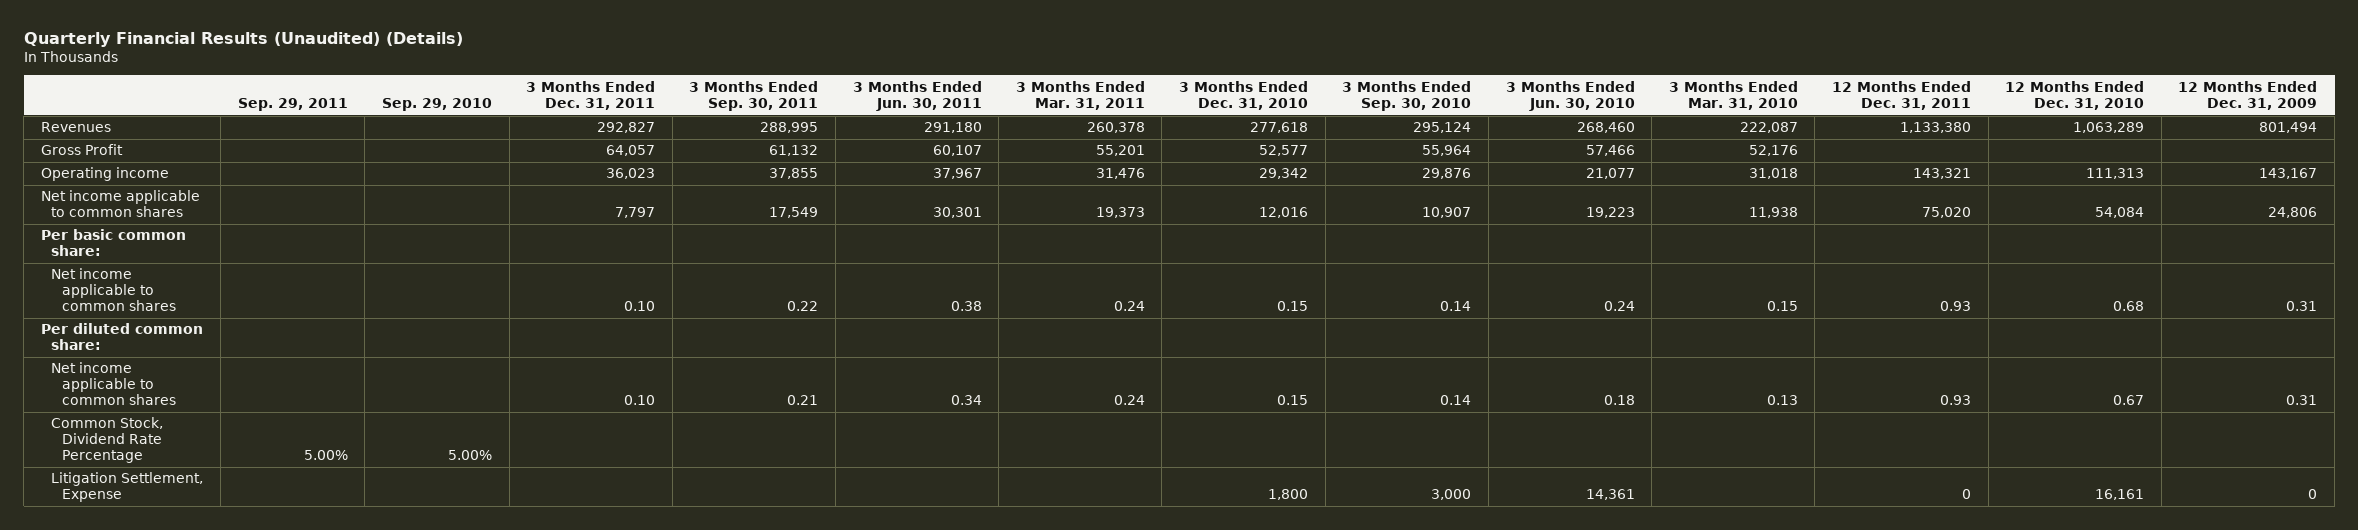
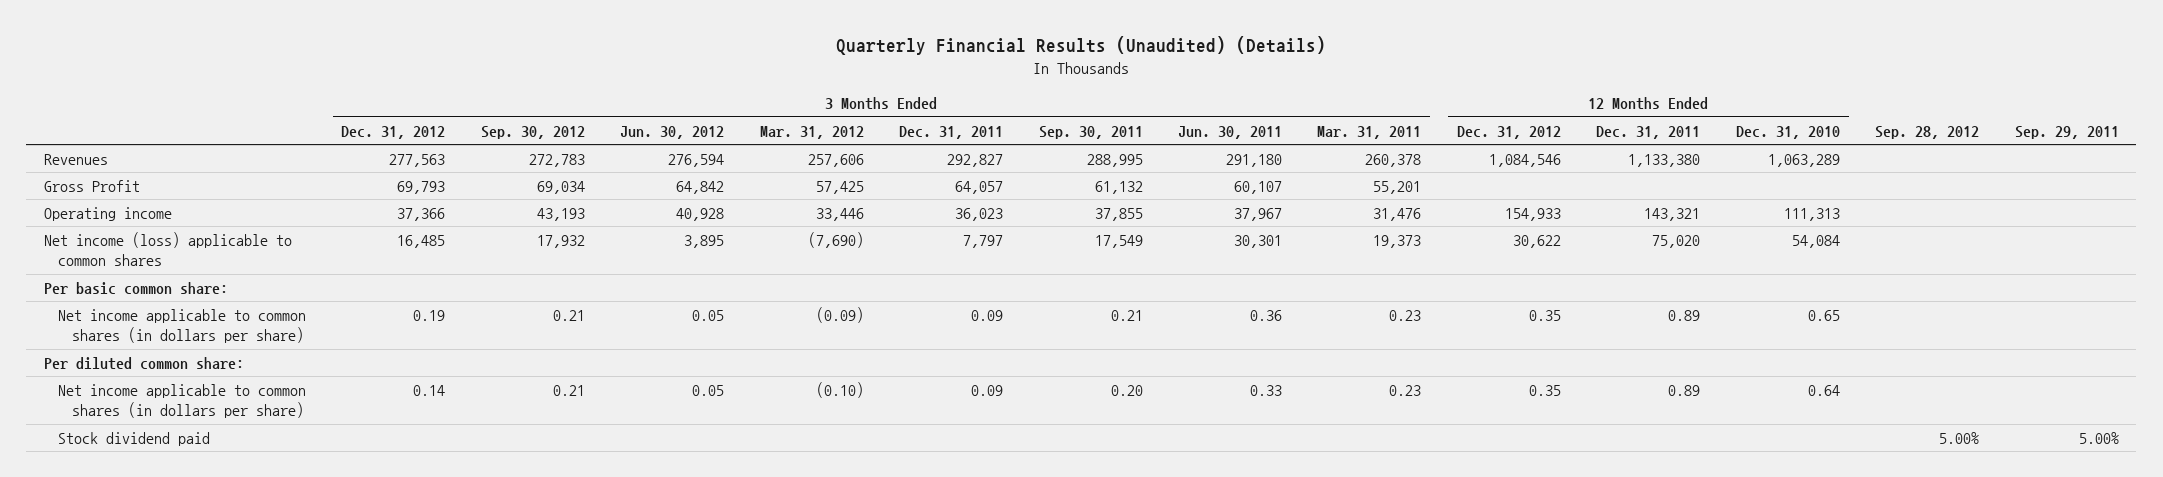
- | Sep. 29, 2011 | Sep. 29, 2010 | 3 Months Ended Dec. 31, 2011 | 3 Months Ended Sep. 30, 2011 | 3 Months Ended Jun. 30, 2011 | 3 Months Ended Mar. 31, 2011 | 3 Months Ended Dec. 31, 2010 | 3 Months Ended Sep. 30, 2010 | 3 Months Ended Jun. 30, 2010 | 3 Months Ended Mar. 31, 2010 | 12 Months Ended Dec. 31, 2011 | 12 Months Ended Dec. 31, 2010 | 12 Months Ended Dec. 31, 2009
+ | 3 Months Ended Dec. 31, 2012 | 3 Months Ended Sep. 30, 2012 | 3 Months Ended Jun. 30, 2012 | 3 Months Ended Mar. 31, 2012 | 3 Months Ended Dec. 31, 2011 | 3 Months Ended Sep. 30, 2011 | 3 Months Ended Jun. 30, 2011 | 3 Months Ended Mar. 31, 2011 | 12 Months Ended Dec. 31, 2012 | 12 Months Ended Dec. 31, 2011 | 12 Months Ended Dec. 31, 2010 | Sep. 28, 2012 | Sep. 29, 2011
- Net income applicable to common shares | | | 7,797 | 17,549 | 30,301 | 19,373 | 12,016 | 10,907 | 19,223 | 11,938 | 75,020 | 54,084 | 24,806
+ Net income (loss) applicable to common shares | 16,485 | 17,932 | 3,895 | (7,690) | 7,797 | 17,549 | 30,301 | 19,373 | 30,622 | 75,020 | 54,084 | |
- Net income applicable to common shares | | | 0.10 | 0.22 | 0.38 | 0.24 | 0.15 | 0.14 | 0.24 | 0.15 | 0.93 | 0.68 | 0.31
+ Net income applicable to common shares (in dollars per share) | 0.19 | 0.21 | 0.05 | (0.09) | 0.09 | 0.21 | 0.36 | 0.23 | 0.35 | 0.89 | 0.65 | |
- Net income applicable to common shares | | | 0.10 | 0.21 | 0.34 | 0.24 | 0.15 | 0.14 | 0.18 | 0.13 | 0.93 | 0.67 | 0.31
- Common Stock, Dividend Rate Percentage | 5.00% | 5.00% | | | | | | | | | | |
- Litigation Settlement, Expense | | | | | | | 1,800 | 3,000 | 14,361 | | 0 | 16,161 | 0
+ Net income applicable to common shares (in dollars per share) | 0.14 | 0.21 | 0.05 | (0.10) | 0.09 | 0.20 | 0.33 | 0.23 | 0.35 | 0.89 | 0.64 | |
+ Stock dividend paid | | | | | | | | | | | | 5.00% | 5.00%

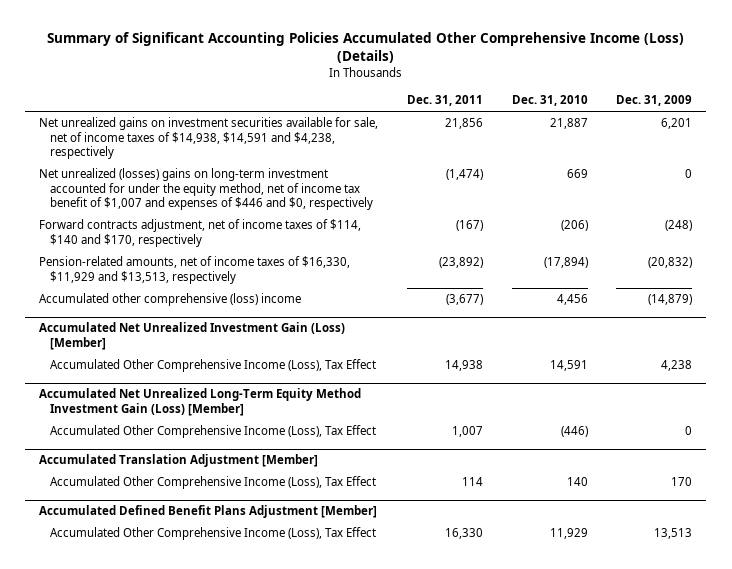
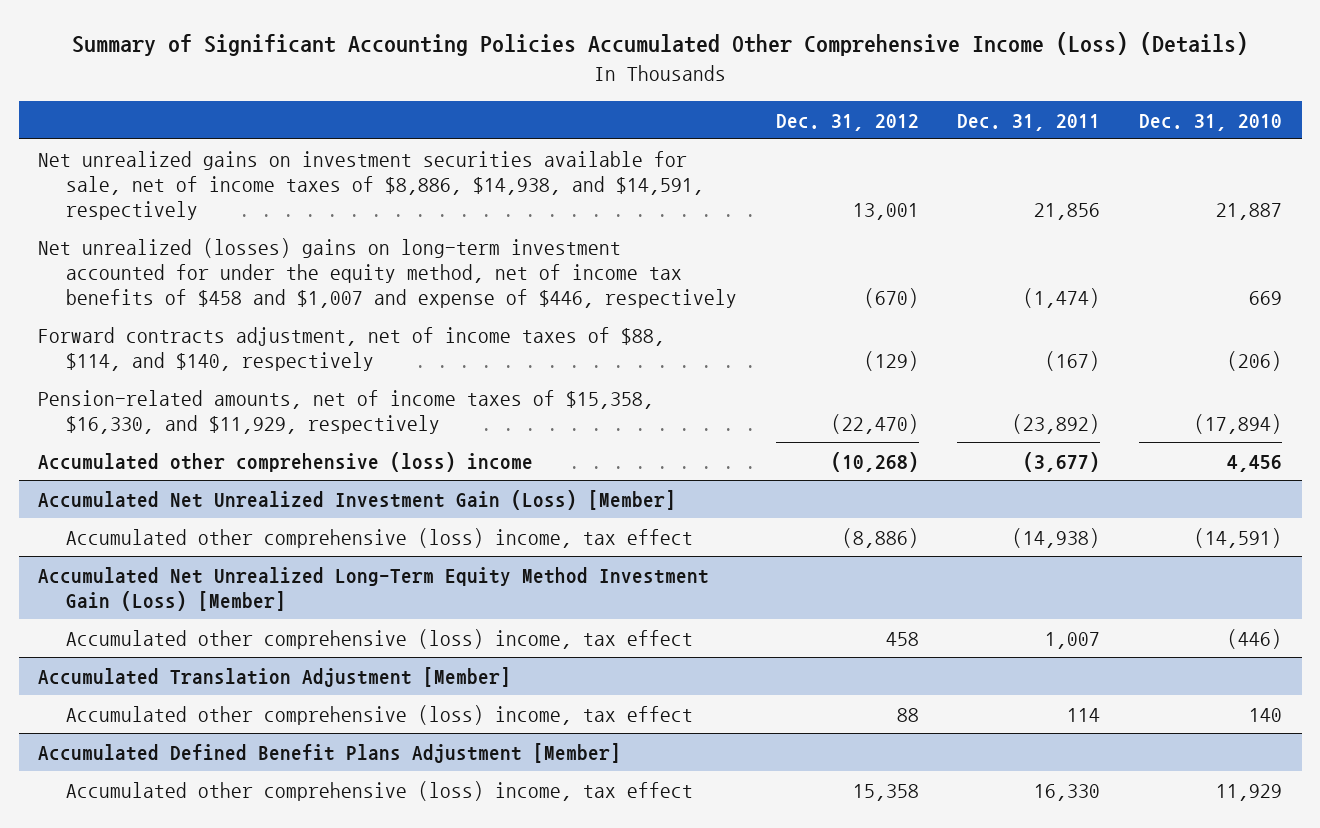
- | Dec. 31, 2011 | Dec. 31, 2010 | Dec. 31, 2009
+ | Dec. 31, 2012 | Dec. 31, 2011 | Dec. 31, 2010
- Net unrealized gains on investment securities available for sale, net of income taxes of $14,938, $14,591 and $4,238, respectively | 21,856 | 21,887 | 6,201
- Net unrealized (losses) gains on long-term investment accounted for under the equity method, net of income tax benefit of $1,007 and expenses of $446 and $0, respectively | (1,474) | 669 | 0
- Forward contracts adjustment, net of income taxes of $114, $140 and $170, respectively | (167) | (206) | (248)
- Pension-related amounts, net of income taxes of $16,330, $11,929 and $13,513, respectively | (23,892) | (17,894) | (20,832)
+ Net unrealized gains on investment securities available for sale, net of income taxes of $8,886, $14,938, and $14,591, respectively | 13,001 | 21,856 | 21,887
+ Net unrealized (losses) gains on long-term investment accounted for under the equity method, net of income tax benefits of $458 and $1,007 and expense of $446, respectively | (670) | (1,474) | 669
+ Forward contracts adjustment, net of income taxes of $88, $114, and $140, respectively | (129) | (167) | (206)
+ Pension-related amounts, net of income taxes of $15,358, $16,330, and $11,929, respectively | (22,470) | (23,892) | (17,894)
@ Accumulated Net Unrealized Investment Gain (Loss) [Member]
- Accumulated Other Comprehensive Income (Loss), Tax Effect | 14,938 | 14,591 | 4,238
+ Accumulated other comprehensive (loss) income, tax effect | (8,886) | (14,938) | (14,591)
@ Accumulated Net Unrealized Long-Term Equity Method Investment Gain (Loss) [Member]
- Accumulated Other Comprehensive Income (Loss), Tax Effect | 1,007 | (446) | 0
+ Accumulated other comprehensive (loss) income, tax effect | 458 | 1,007 | (446)
@ Accumulated Translation Adjustment [Member]
- Accumulated Other Comprehensive Income (Loss), Tax Effect | 114 | 140 | 170
+ Accumulated other comprehensive (loss) income, tax effect | 88 | 114 | 140
@ Accumulated Defined Benefit Plans Adjustment [Member]
- Accumulated Other Comprehensive Income (Loss), Tax Effect | 16,330 | 11,929 | 13,513
+ Accumulated other comprehensive (loss) income, tax effect | 15,358 | 16,330 | 11,929

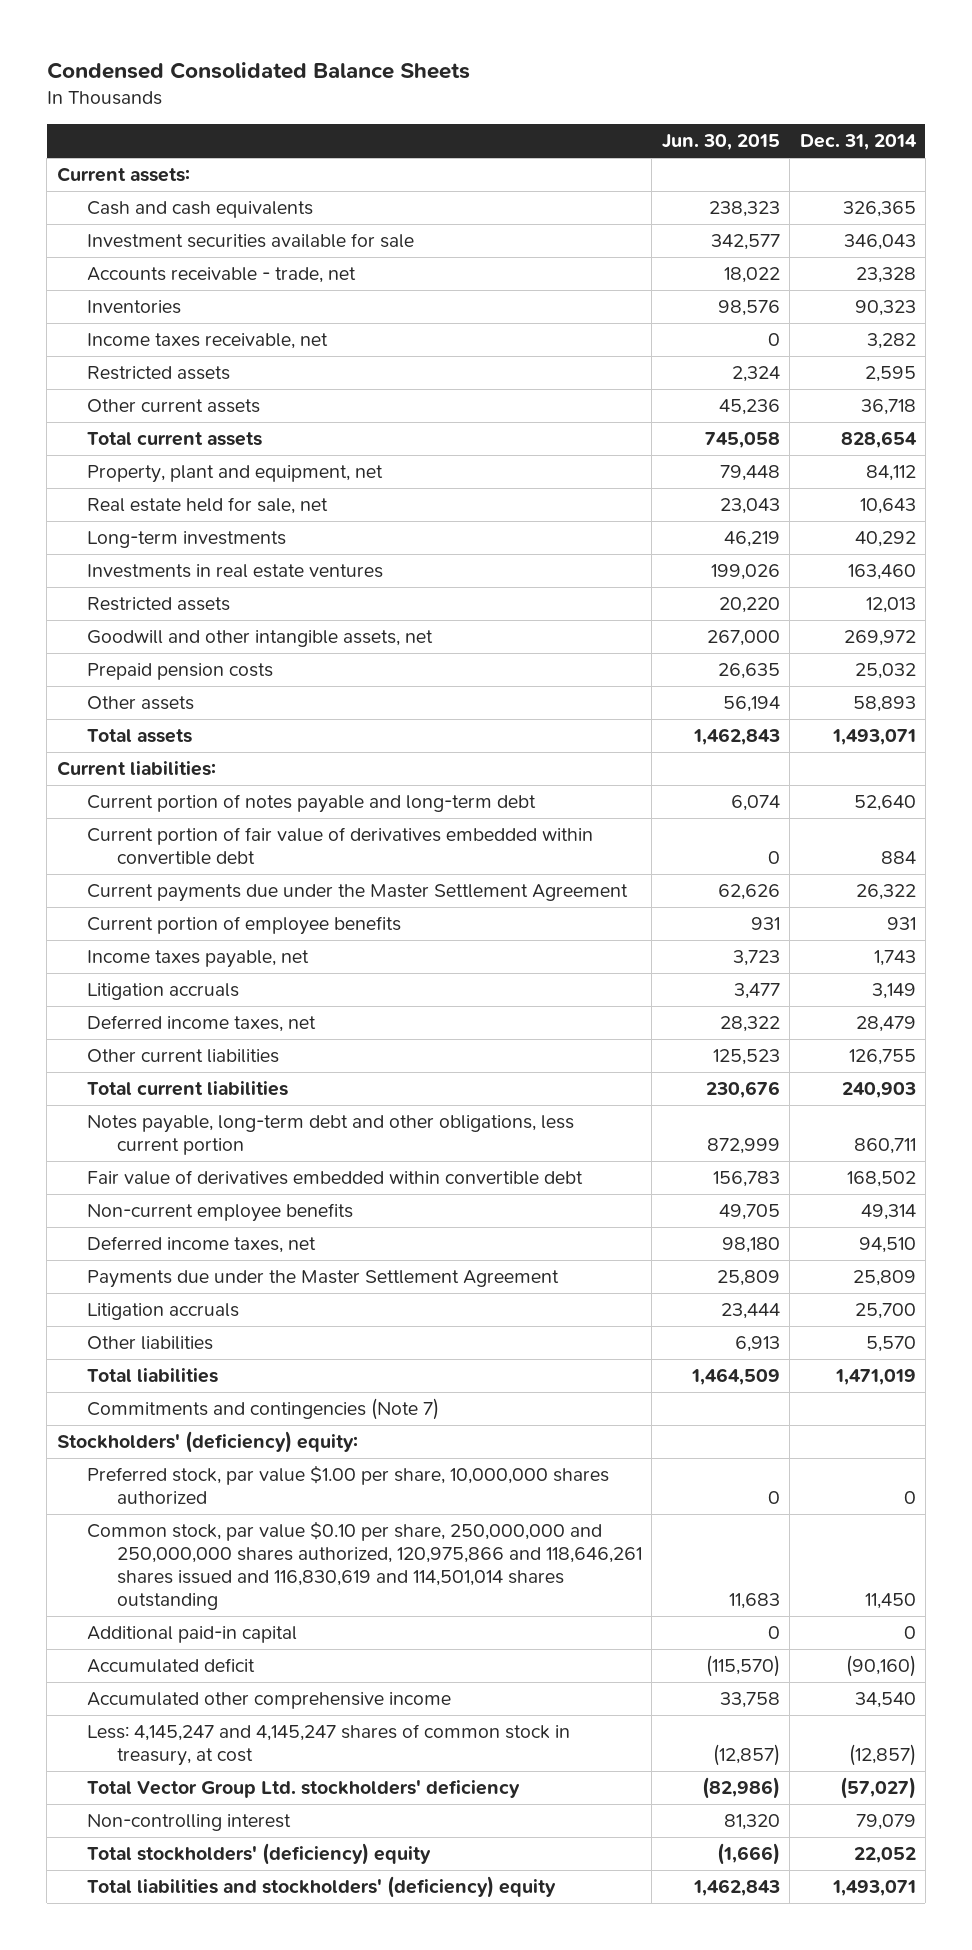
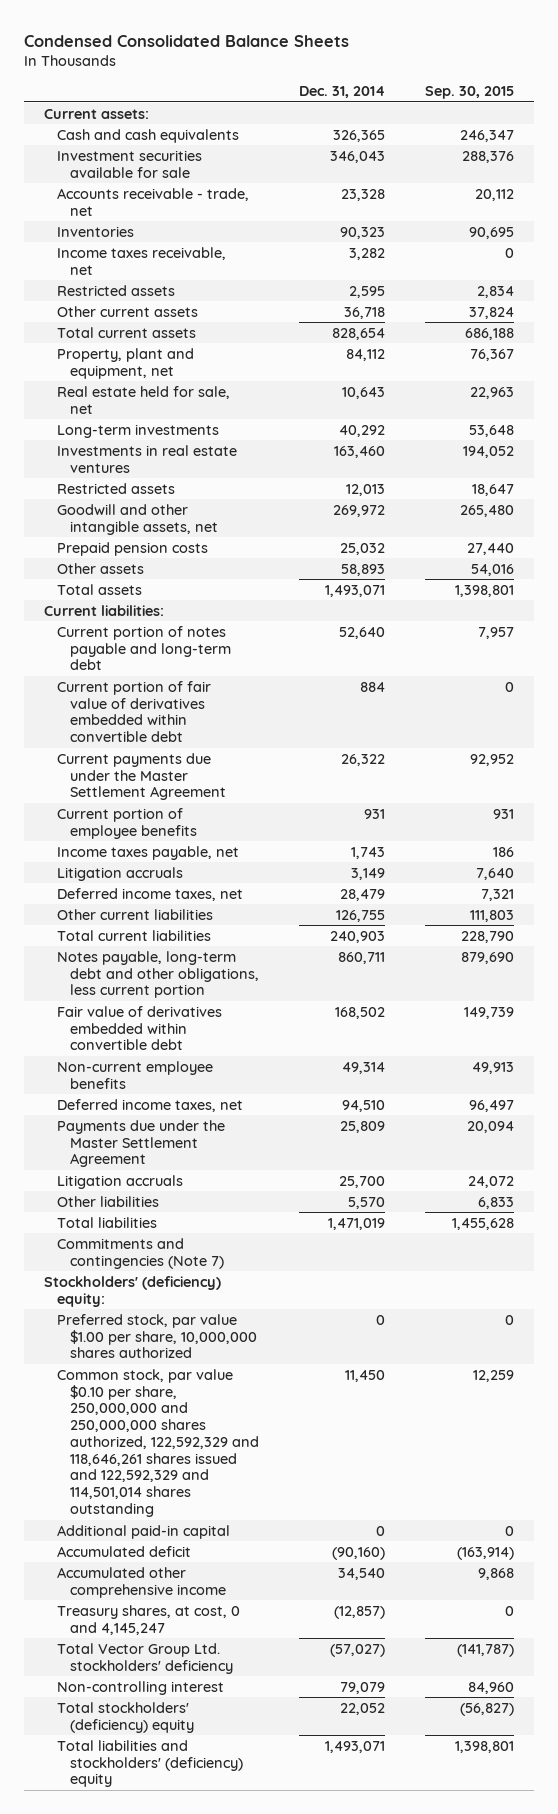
- | Jun. 30, 2015 | Dec. 31, 2014
+ | Dec. 31, 2014 | Sep. 30, 2015
- Common stock, par value $0.10 per share, 250,000,000 and 250,000,000 shares authorized, 120,975,866 and 118,646,261 shares issued and 116,830,619 and 114,501,014 shares outstanding | 11,683 | 11,450
+ Common stock, par value $0.10 per share, 250,000,000 and 250,000,000 shares authorized, 122,592,329 and 118,646,261 shares issued and 122,592,329 and 114,501,014 shares outstanding | 11,450 | 12,259
- Less: 4,145,247 and 4,145,247 shares of common stock in treasury, at cost | (12,857) | (12,857)
+ Treasury shares, at cost, 0 and 4,145,247 | (12,857) | 0

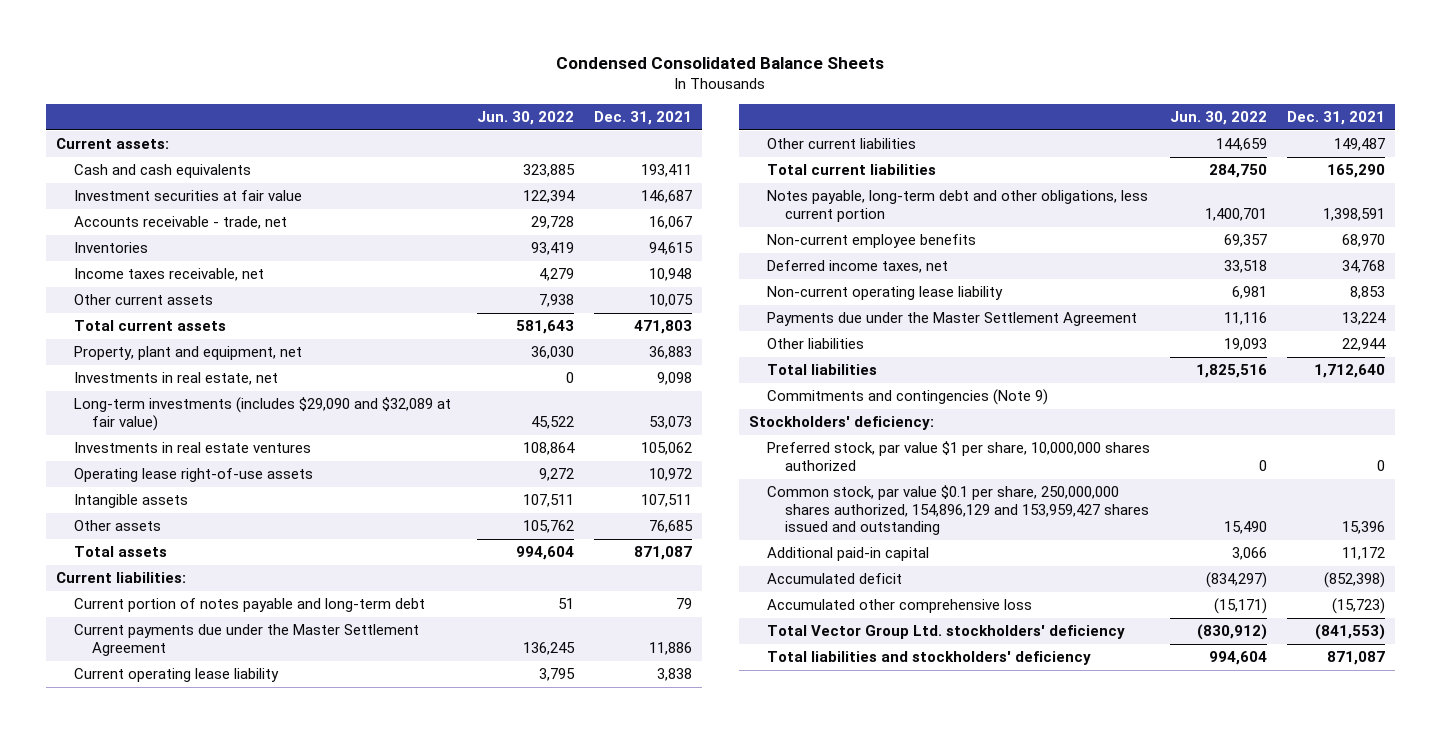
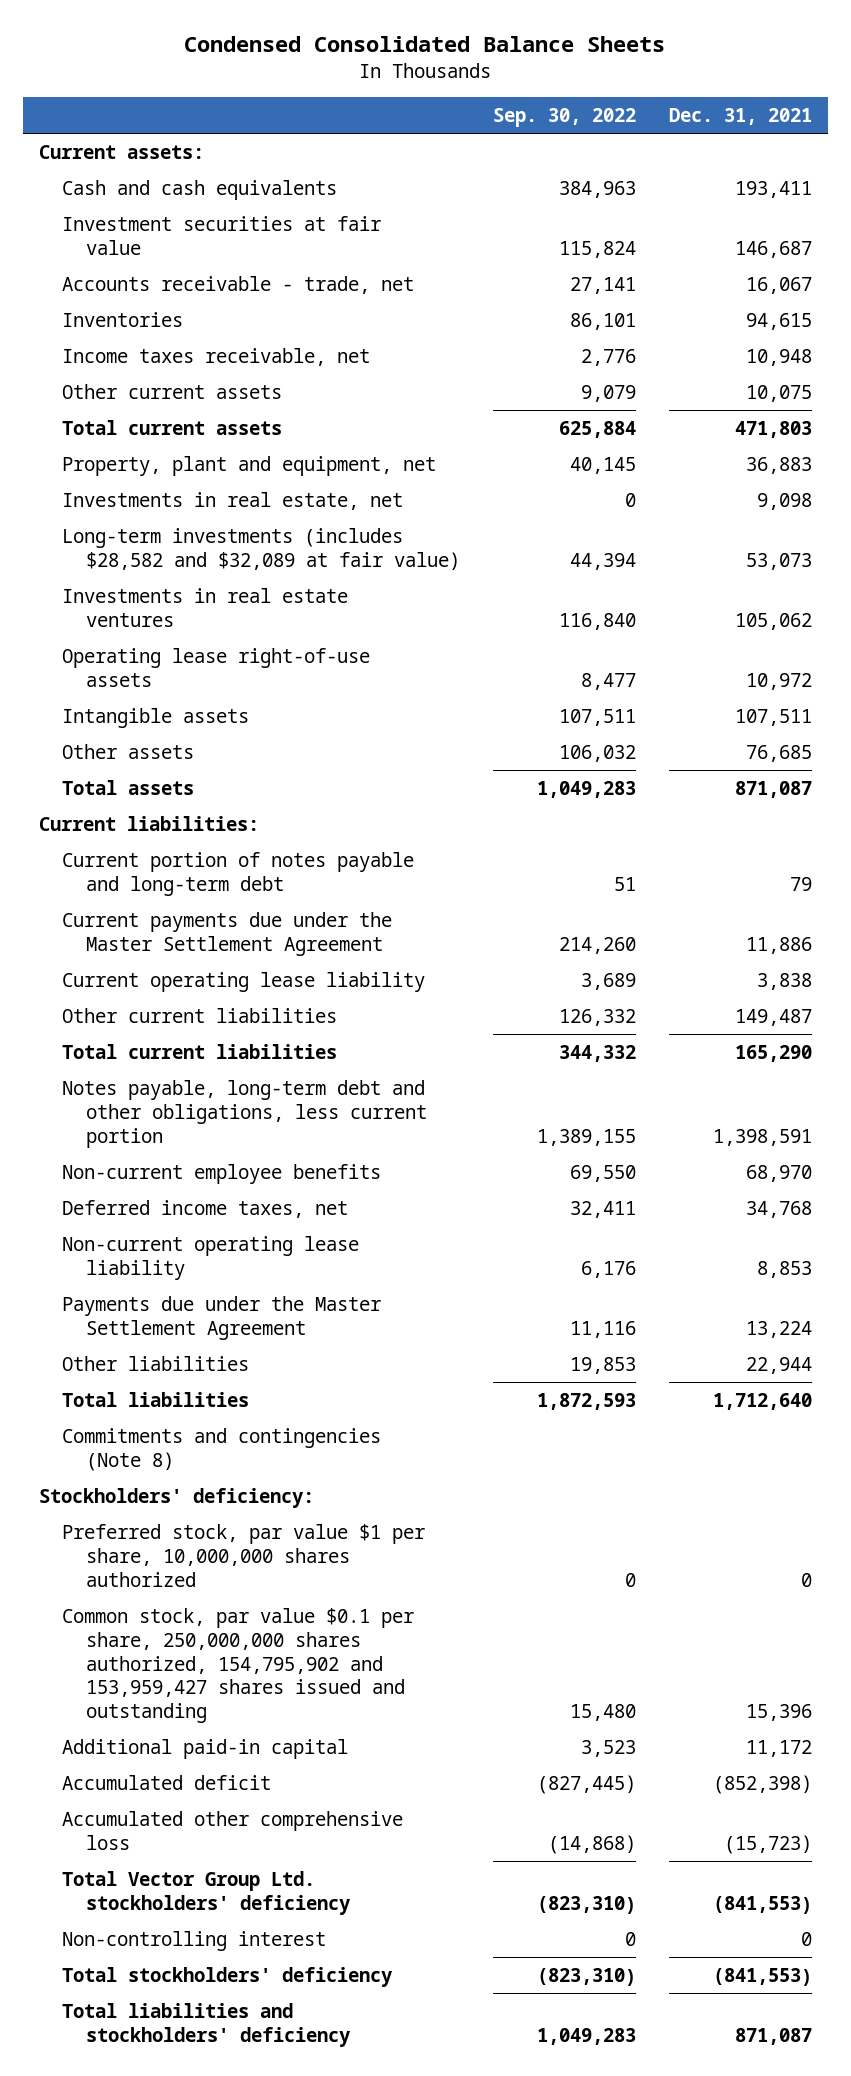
- | Jun. 30, 2022 | Dec. 31, 2021
+ | Sep. 30, 2022 | Dec. 31, 2021
- Long-term investments (includes $29,090 and $32,089 at fair value) | 45,522 | 53,073
+ Long-term investments (includes $28,582 and $32,089 at fair value) | 44,394 | 53,073
- Commitments and contingencies (Note 9)
+ Commitments and contingencies (Note 8)
- Common stock, par value $0.1 per share, 250,000,000 shares authorized, 154,896,129 and 153,959,427 shares issued and outstanding | 15,490 | 15,396
+ Common stock, par value $0.1 per share, 250,000,000 shares authorized, 154,795,902 and 153,959,427 shares issued and outstanding | 15,480 | 15,396
+ Non-controlling interest | 0 | 0
+ Total stockholders' deficiency | (823,310) | (841,553)

